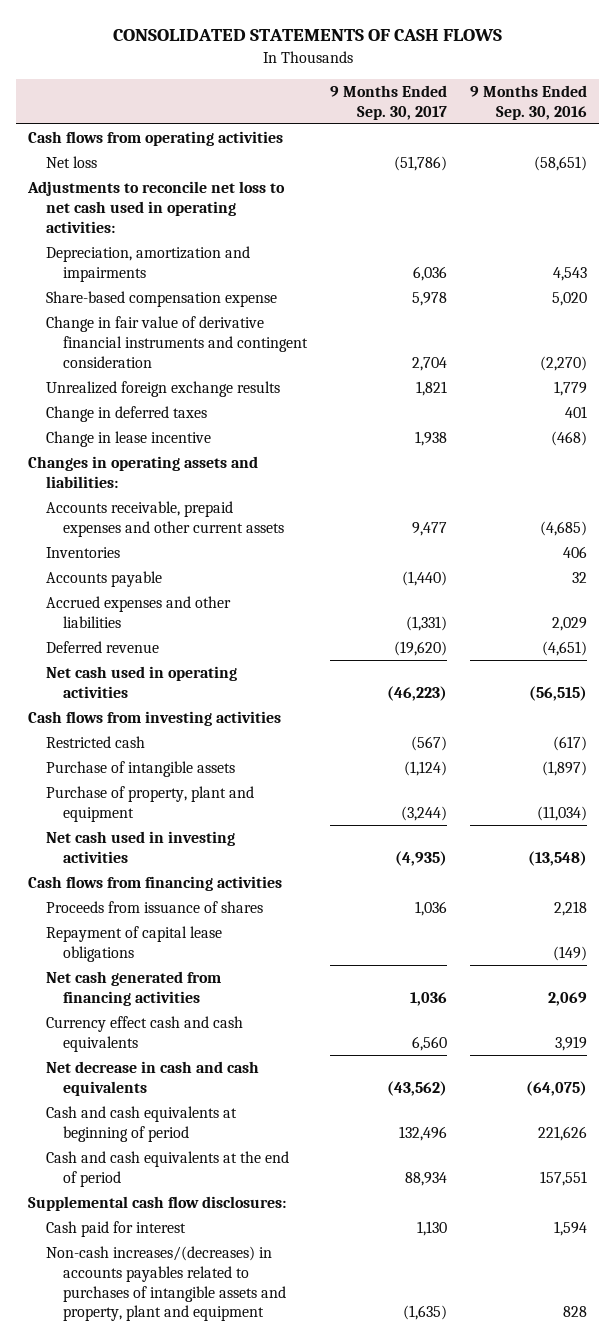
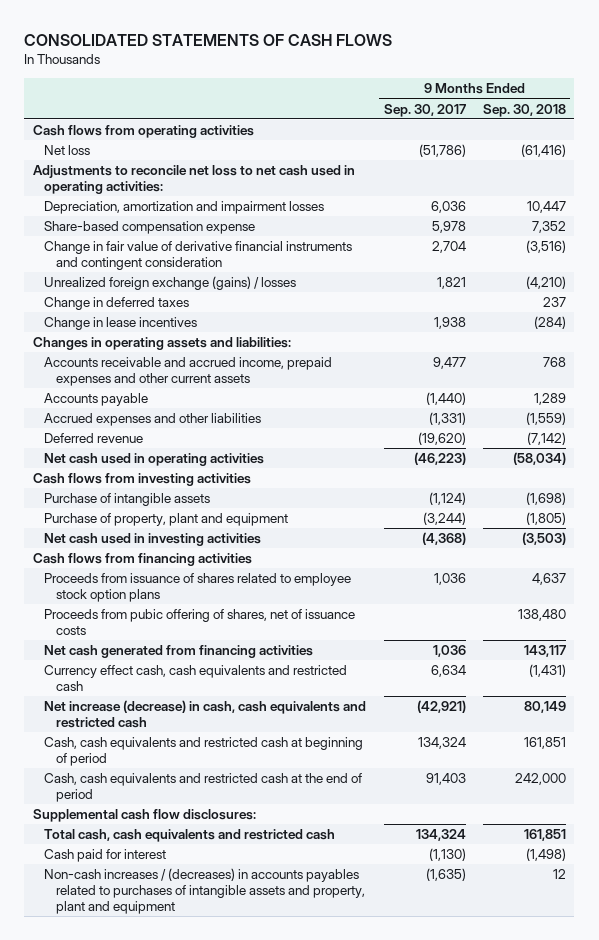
- | 9 Months Ended Sep. 30, 2017 | 9 Months Ended Sep. 30, 2016
+ | 9 Months Ended Sep. 30, 2017 | 9 Months Ended Sep. 30, 2018
- Depreciation, amortization and impairments | 6,036 | 4,543
+ Depreciation, amortization and impairment losses | 6,036 | 10,447
- Unrealized foreign exchange results | 1,821 | 1,779
+ Unrealized foreign exchange (gains) / losses | 1,821 | (4,210)
- Change in lease incentive | 1,938 | (468)
+ Change in lease incentives | 1,938 | (284)
- Accounts receivable, prepaid expenses and other current assets | 9,477 | (4,685)
- Inventories | | 406
+ Accounts receivable and accrued income, prepaid expenses and other current assets | 9,477 | 768
- Restricted cash | (567) | (617)
- Net cash used in investing activities | (4,935) | (13,548)
+ Net cash used in investing activities | (4,368) | (3,503)
- Proceeds from issuance of shares | 1,036 | 2,218
- Repayment of capital lease obligations | | (149)
+ Proceeds from issuance of shares related to employee stock option plans | 1,036 | 4,637
+ Proceeds from pubic offering of shares, net of issuance costs | | 138,480
- Currency effect cash and cash equivalents | 6,560 | 3,919
- Net decrease in cash and cash equivalents | (43,562) | (64,075)
- Cash and cash equivalents at beginning of period | 132,496 | 221,626
- Cash and cash equivalents at the end of period | 88,934 | 157,551
+ Currency effect cash, cash equivalents and restricted cash | 6,634 | (1,431)
+ Net increase (decrease) in cash, cash equivalents and restricted cash | (42,921) | 80,149
+ Cash, cash equivalents and restricted cash at beginning of period | 134,324 | 161,851
+ Cash, cash equivalents and restricted cash at the end of period | 91,403 | 242,000
- Cash paid for interest | 1,130 | 1,594
- Non-cash increases/(decreases) in accounts payables related to purchases of intangible assets and property, plant and equipment | (1,635) | 828
+ Total cash, cash equivalents and restricted cash | 134,324 | 161,851
+ Cash paid for interest | (1,130) | (1,498)
+ Non-cash increases / (decreases) in accounts payables related to purchases of intangible assets and property, plant and equipment | (1,635) | 12

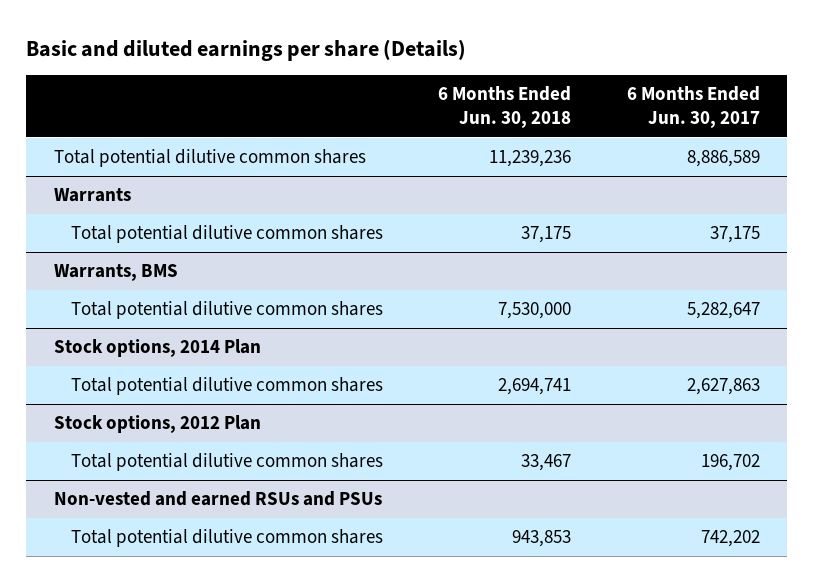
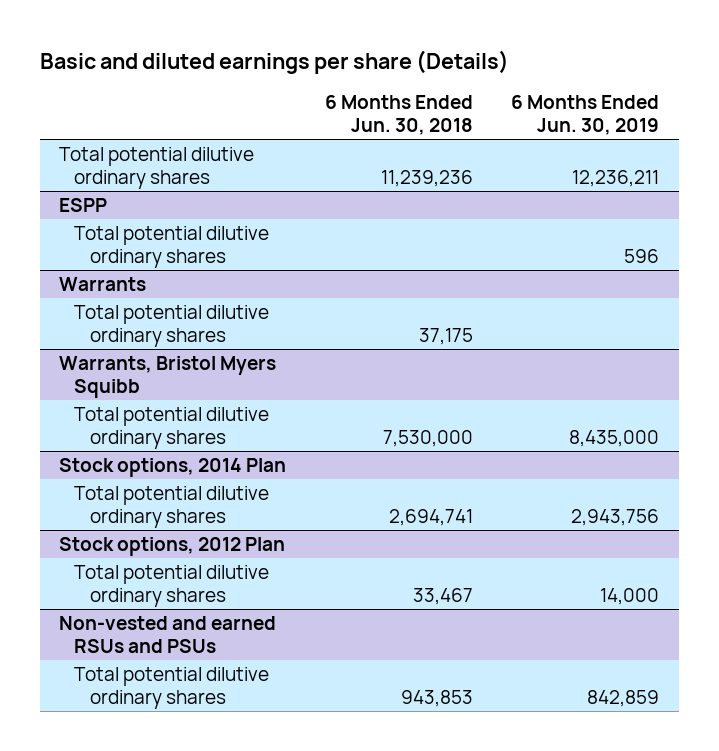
- | 6 Months Ended Jun. 30, 2018 | 6 Months Ended Jun. 30, 2017
+ | 6 Months Ended Jun. 30, 2018 | 6 Months Ended Jun. 30, 2019
- Total potential dilutive common shares | 11,239,236 | 8,886,589
+ Total potential dilutive ordinary shares | 11,239,236 | 12,236,211
+ ESPP
+ Total potential dilutive ordinary shares | | 596
@ Warrants
- Total potential dilutive common shares | 37,175 | 37,175
- Warrants, BMS
- Total potential dilutive common shares | 7,530,000 | 5,282,647
@ Warrants
+ Total potential dilutive ordinary shares | 37,175 |
+ Warrants, Bristol Myers Squibb
+ Total potential dilutive ordinary shares | 7,530,000 | 8,435,000
@ Stock options, 2014 Plan
- Total potential dilutive common shares | 2,694,741 | 2,627,863
+ Total potential dilutive ordinary shares | 2,694,741 | 2,943,756
@ Stock options, 2012 Plan
- Total potential dilutive common shares | 33,467 | 196,702
+ Total potential dilutive ordinary shares | 33,467 | 14,000
@ Non-vested and earned RSUs and PSUs
- Total potential dilutive common shares | 943,853 | 742,202
+ Total potential dilutive ordinary shares | 943,853 | 842,859

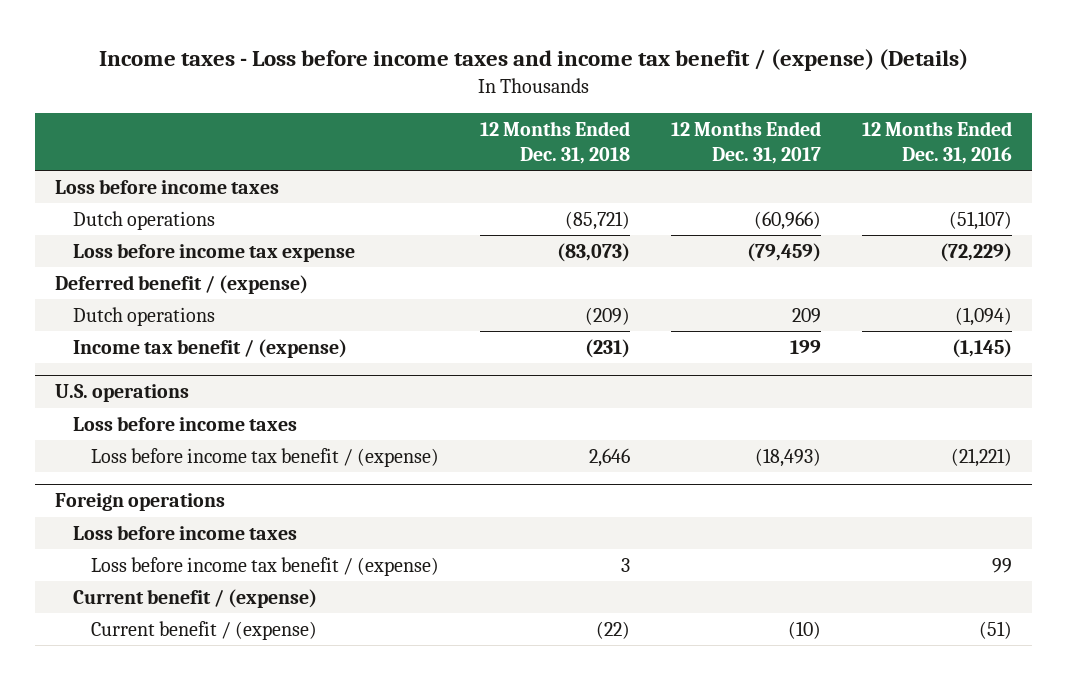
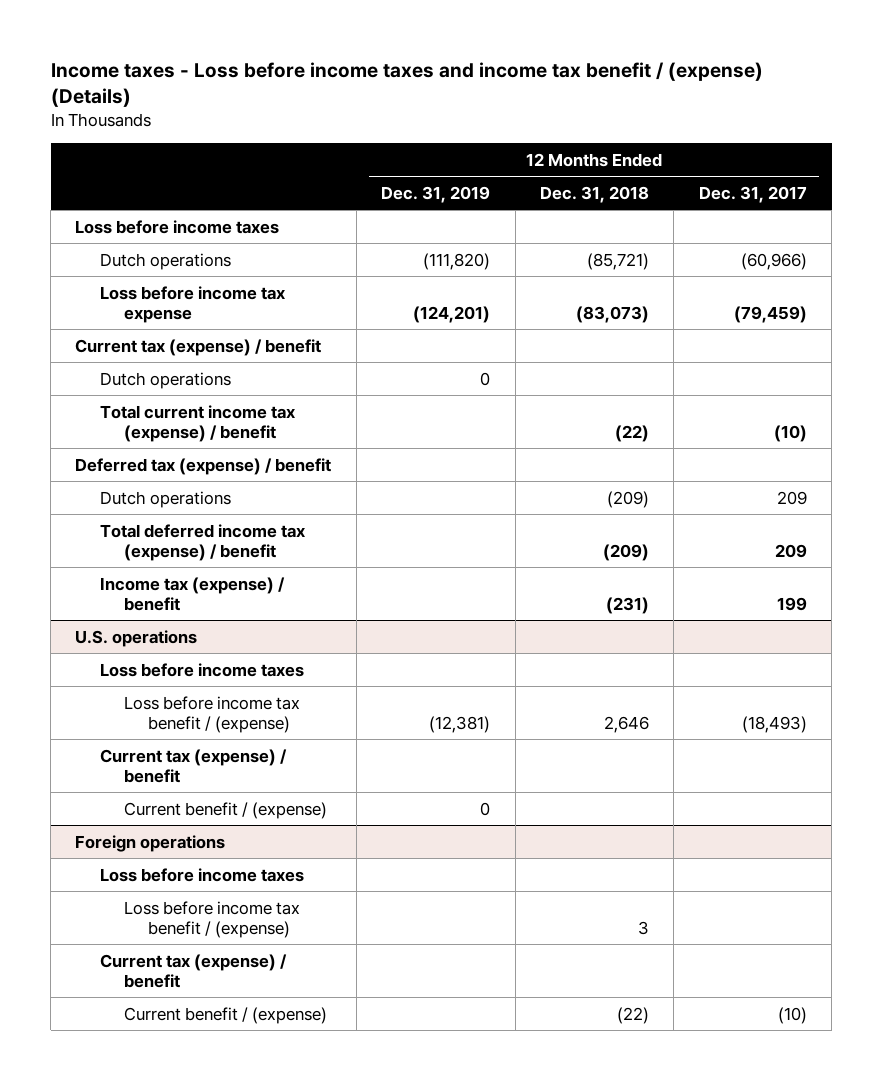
- | 12 Months Ended Dec. 31, 2018 | 12 Months Ended Dec. 31, 2017 | 12 Months Ended Dec. 31, 2016
+ | 12 Months Ended Dec. 31, 2019 | 12 Months Ended Dec. 31, 2018 | 12 Months Ended Dec. 31, 2017
- Deferred benefit / (expense)
+ Current tax (expense) / benefit
+ Dutch operations | 0 | |
+ Total current income tax (expense) / benefit | | (22) | (10)
+ Deferred tax (expense) / benefit
- Income tax benefit / (expense) | (231) | 199 | (1,145)
+ Total deferred income tax (expense) / benefit | | (209) | 209
+ Income tax (expense) / benefit | | (231) | 199
@ U.S. operations
+ Current tax (expense) / benefit
+ Current benefit / (expense) | 0 | |
@ Foreign operations
- Current benefit / (expense)
+ Current tax (expense) / benefit

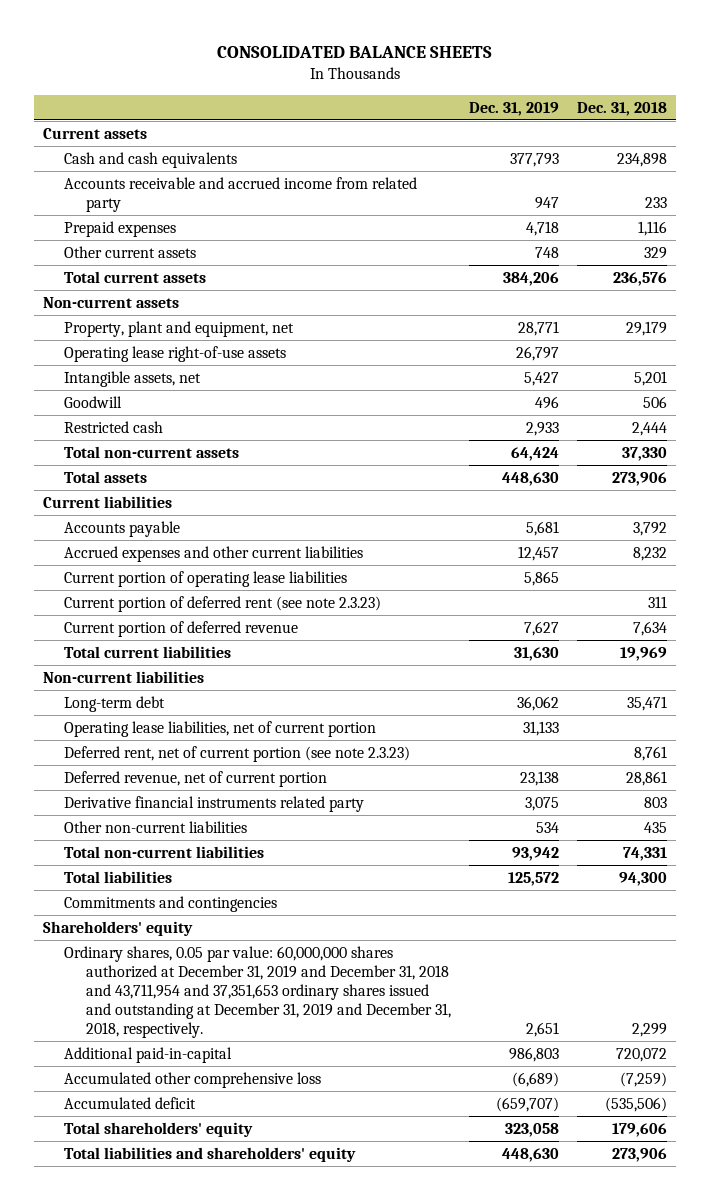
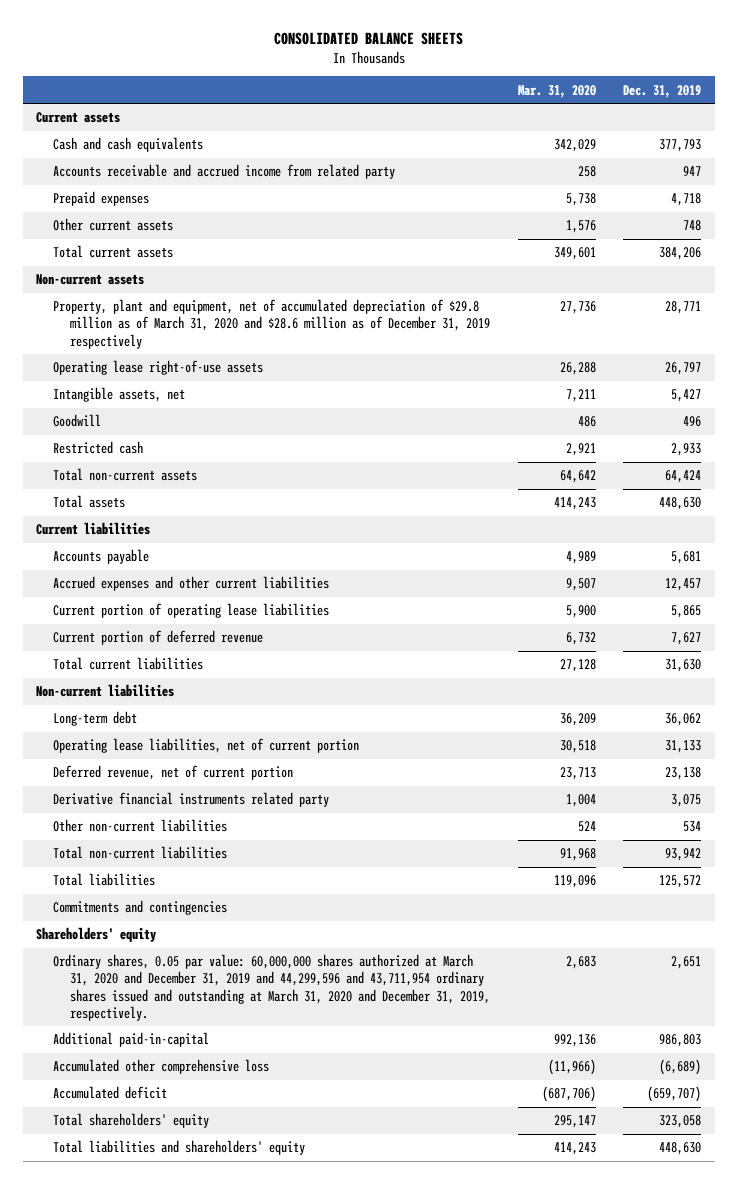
- | Dec. 31, 2019 | Dec. 31, 2018
+ | Mar. 31, 2020 | Dec. 31, 2019
- Property, plant and equipment, net | 28,771 | 29,179
+ Property, plant and equipment, net of accumulated depreciation of $29.8 million as of March 31, 2020 and $28.6 million as of December 31, 2019 respectively | 27,736 | 28,771
- Current portion of deferred rent (see note 2.3.23) | | 311
- Deferred rent, net of current portion (see note 2.3.23) | | 8,761
- Ordinary shares, 0.05 par value: 60,000,000 shares authorized at December 31, 2019 and December 31, 2018 and 43,711,954 and 37,351,653 ordinary shares issued and outstanding at December 31, 2019 and December 31, 2018, respectively. | 2,651 | 2,299
+ Ordinary shares, 0.05 par value: 60,000,000 shares authorized at March 31, 2020 and December 31, 2019 and 44,299,596 and 43,711,954 ordinary shares issued and outstanding at March 31, 2020 and December 31, 2019, respectively. | 2,683 | 2,651

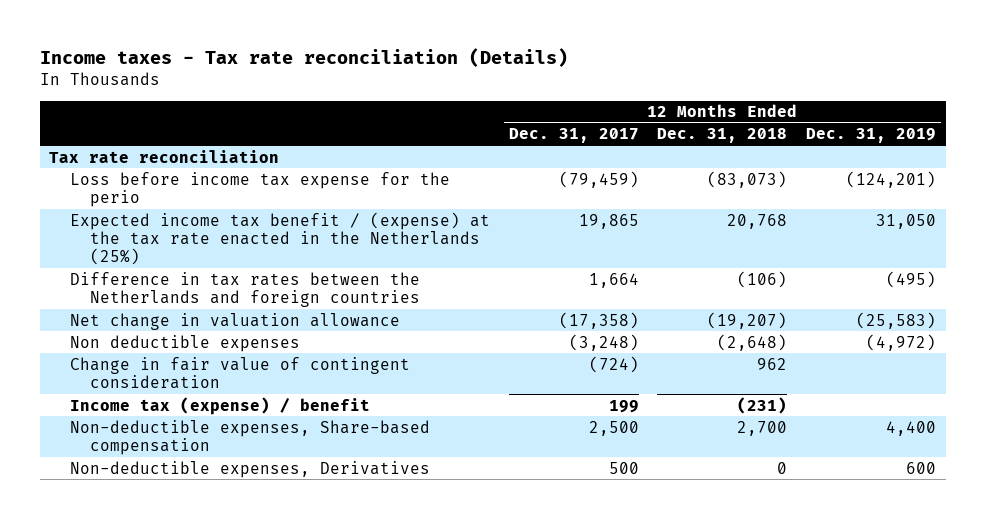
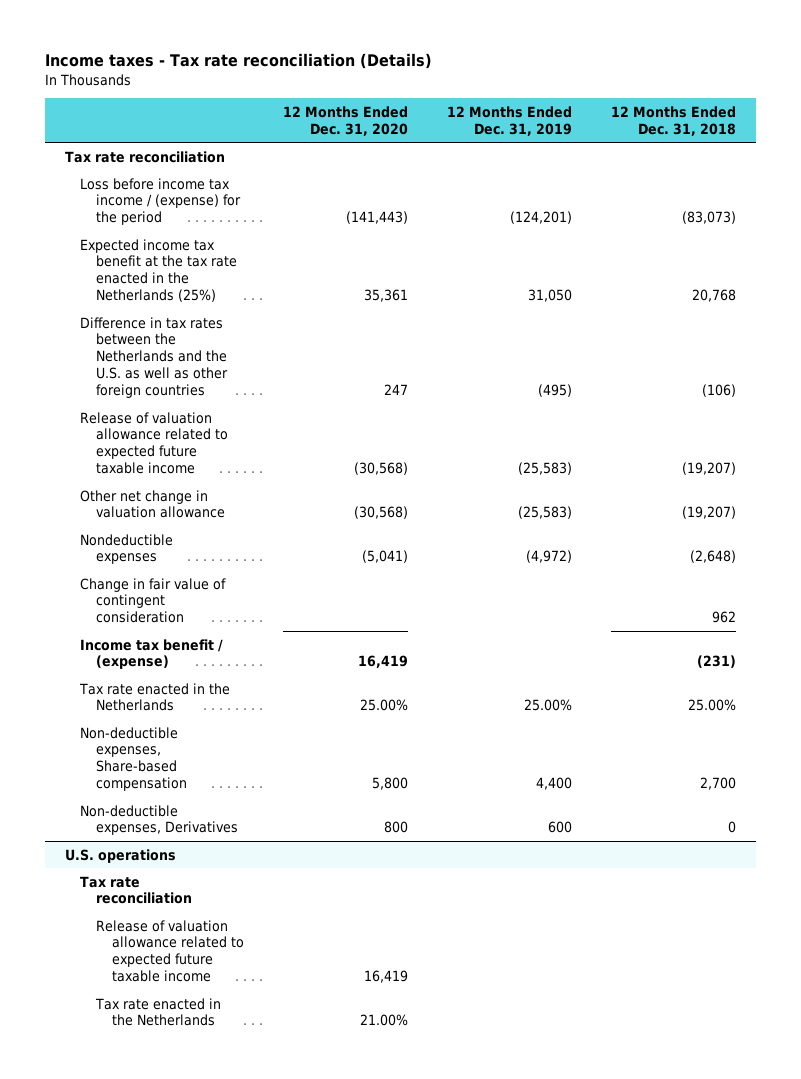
- | 12 Months Ended Dec. 31, 2017 | 12 Months Ended Dec. 31, 2018 | 12 Months Ended Dec. 31, 2019
+ | 12 Months Ended Dec. 31, 2020 | 12 Months Ended Dec. 31, 2019 | 12 Months Ended Dec. 31, 2018
- Loss before income tax expense for the perio | (79,459) | (83,073) | (124,201)
- Expected income tax benefit / (expense) at the tax rate enacted in the Netherlands (25%) | 19,865 | 20,768 | 31,050
- Difference in tax rates between the Netherlands and foreign countries | 1,664 | (106) | (495)
- Net change in valuation allowance | (17,358) | (19,207) | (25,583)
- Non deductible expenses | (3,248) | (2,648) | (4,972)
+ Loss before income tax income / (expense) for the period | (141,443) | (124,201) | (83,073)
+ Expected income tax benefit at the tax rate enacted in the Netherlands (25%) | 35,361 | 31,050 | 20,768
+ Difference in tax rates between the Netherlands and the U.S. as well as other foreign countries | 247 | (495) | (106)
+ Release of valuation allowance related to expected future taxable income | (30,568) | (25,583) | (19,207)
+ Other net change in valuation allowance | (30,568) | (25,583) | (19,207)
+ Nondeductible expenses | (5,041) | (4,972) | (2,648)
- Income tax (expense) / benefit | 199 | (231) |
+ Income tax benefit / (expense) | 16,419 | | (231)
+ Tax rate enacted in the Netherlands | 25.00% | 25.00% | 25.00%
+ U.S. operations
+ Tax rate reconciliation
+ Release of valuation allowance related to expected future taxable income | 16,419 | |
+ Tax rate enacted in the Netherlands | 21.00% | |

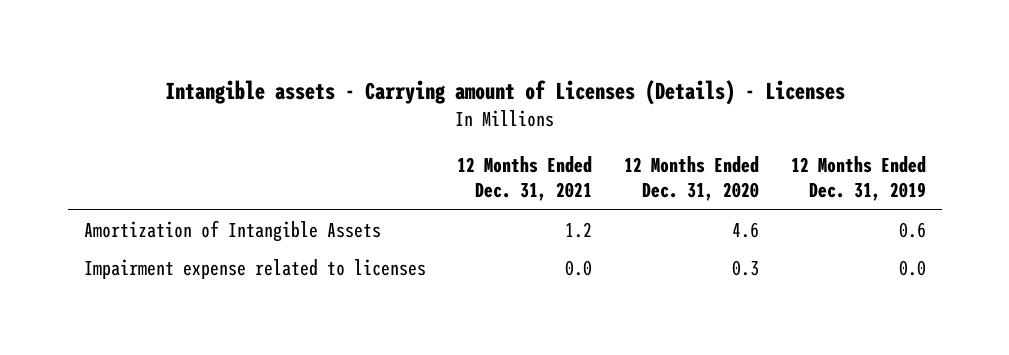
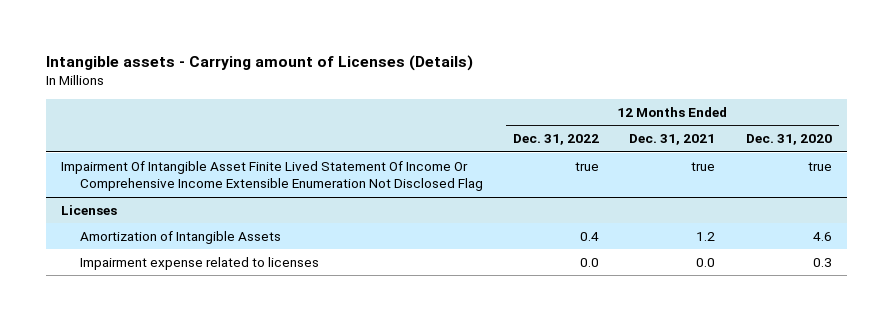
- Intangible assets - Carrying amount of Licenses (Details) - Licenses
+ Intangible assets - Carrying amount of Licenses (Details)
- | 12 Months Ended Dec. 31, 2021 | 12 Months Ended Dec. 31, 2020 | 12 Months Ended Dec. 31, 2019
+ | 12 Months Ended Dec. 31, 2022 | 12 Months Ended Dec. 31, 2021 | 12 Months Ended Dec. 31, 2020
+ Impairment Of Intangible Asset Finite Lived Statement Of Income Or Comprehensive Income Extensible Enumeration Not Disclosed Flag | true | true | true
+ Licenses

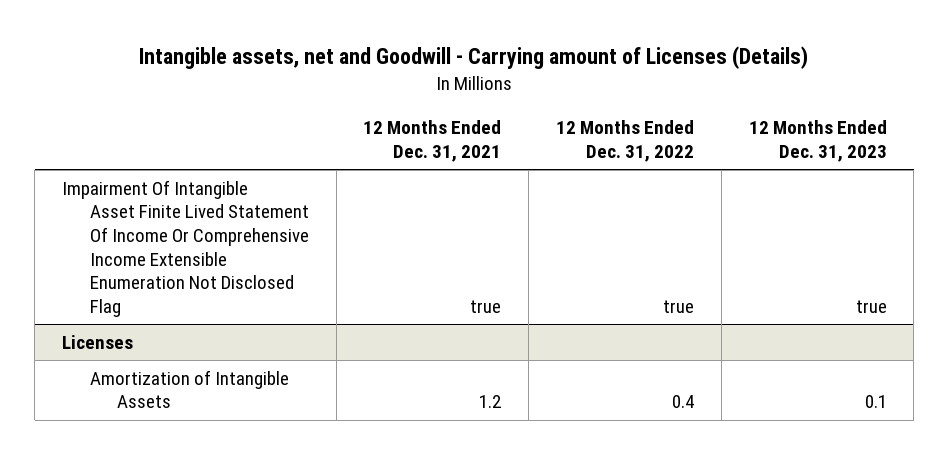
- Intangible assets - Carrying amount of Licenses (Details)
+ Intangible assets, net and Goodwill - Carrying amount of Licenses (Details)
- | 12 Months Ended Dec. 31, 2022 | 12 Months Ended Dec. 31, 2021 | 12 Months Ended Dec. 31, 2020
+ | 12 Months Ended Dec. 31, 2021 | 12 Months Ended Dec. 31, 2022 | 12 Months Ended Dec. 31, 2023
@ Licenses
- Impairment expense related to licenses | 0.0 | 0.0 | 0.3

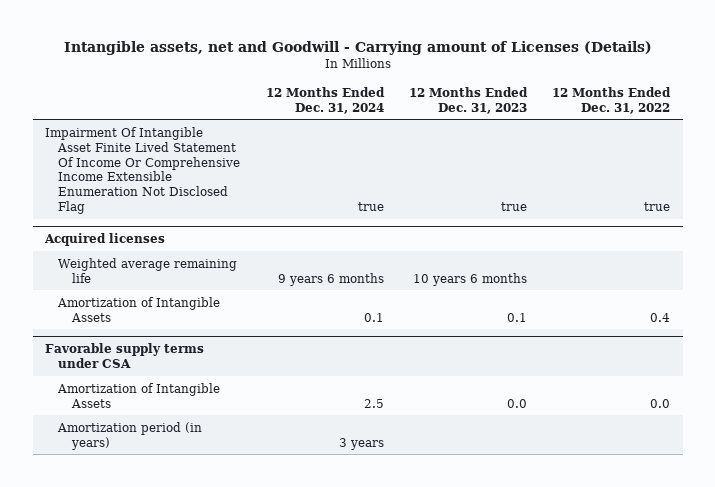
- | 12 Months Ended Dec. 31, 2021 | 12 Months Ended Dec. 31, 2022 | 12 Months Ended Dec. 31, 2023
+ | 12 Months Ended Dec. 31, 2024 | 12 Months Ended Dec. 31, 2023 | 12 Months Ended Dec. 31, 2022
- Licenses
+ Acquired licenses
+ Weighted average remaining life | 9 years 6 months | 10 years 6 months |
+ Favorable supply terms under CSA
+ Amortization of Intangible Assets | 2.5 | 0.0 | 0.0
+ Amortization period (in years) | 3 years | |

